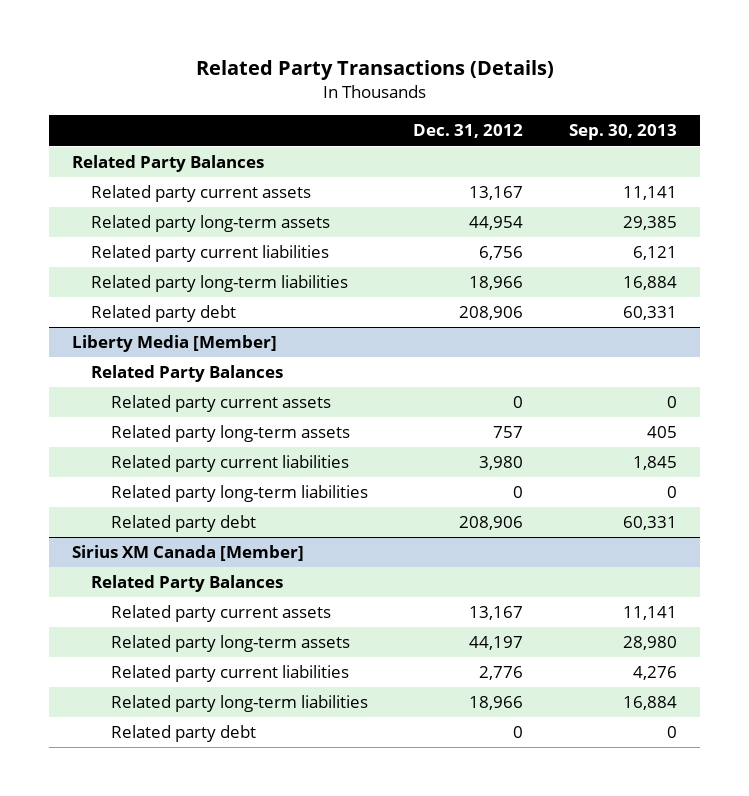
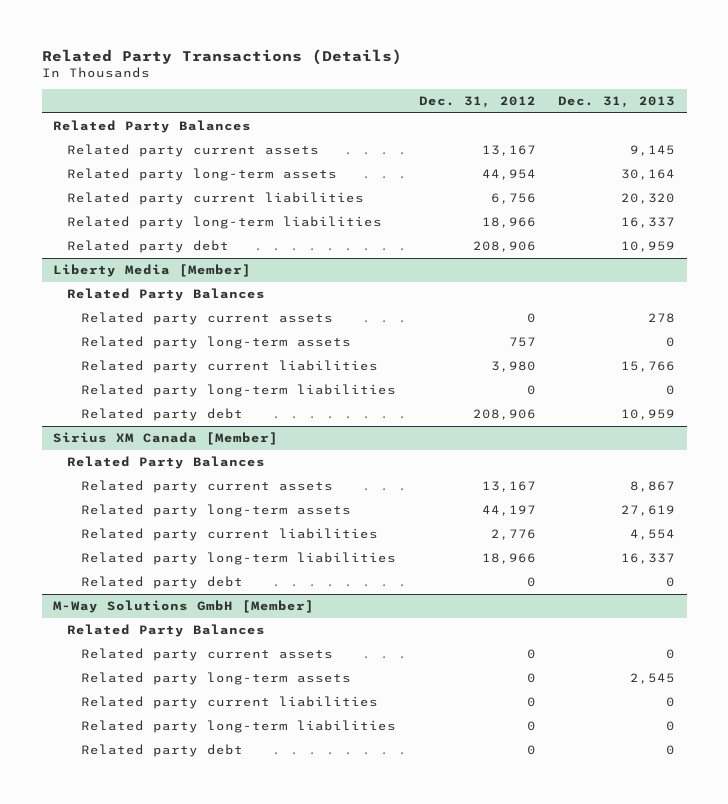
- | Dec. 31, 2012 | Sep. 30, 2013
+ | Dec. 31, 2012 | Dec. 31, 2013
+ M-Way Solutions GmbH [Member]
+ Related Party Balances
+ Related party current assets | 0 | 0
+ Related party long-term assets | 0 | 2,545
+ Related party current liabilities | 0 | 0
+ Related party long-term liabilities | 0 | 0
+ Related party debt | 0 | 0

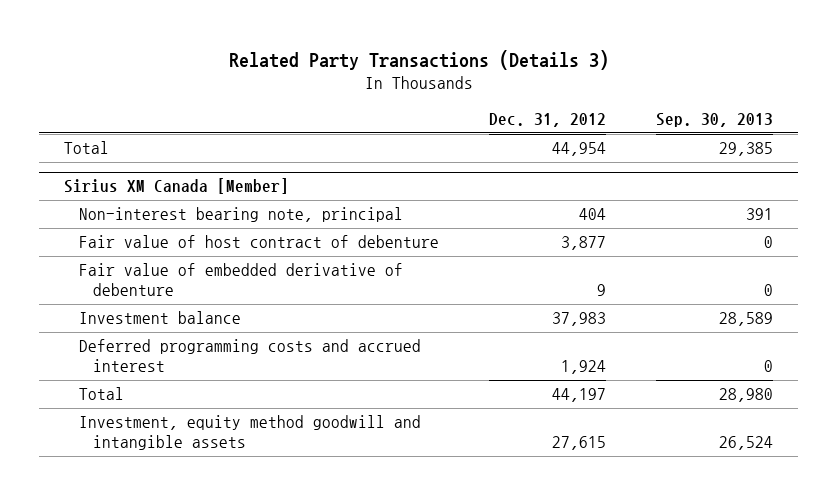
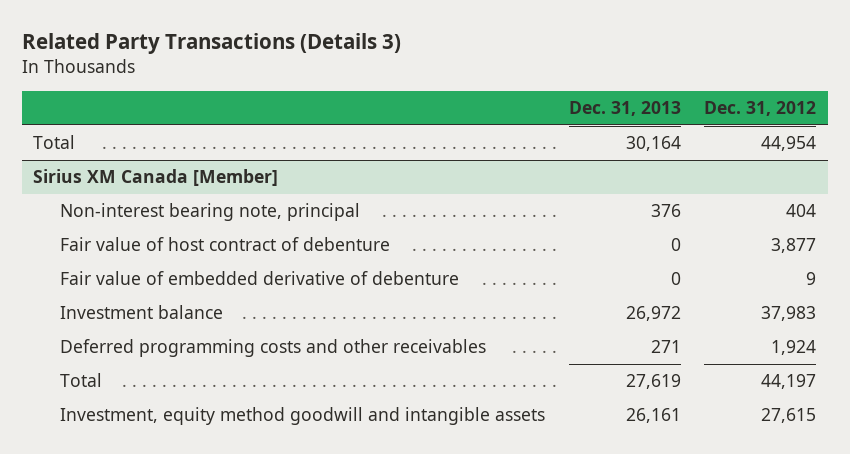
- | Dec. 31, 2012 | Sep. 30, 2013
+ | Dec. 31, 2013 | Dec. 31, 2012
@ Sirius XM Canada [Member]
- Deferred programming costs and accrued interest | 1,924 | 0
+ Deferred programming costs and other receivables | 271 | 1,924

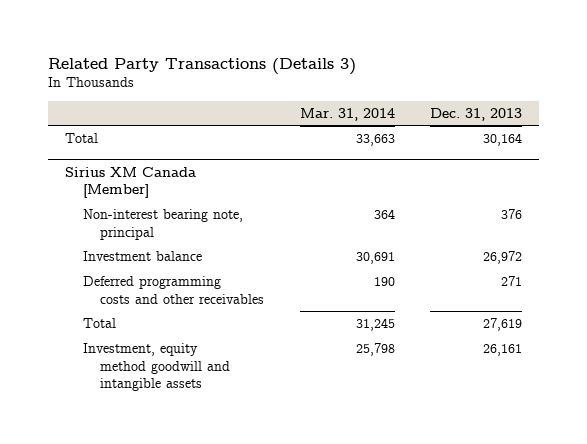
- | Dec. 31, 2013 | Dec. 31, 2012
+ | Mar. 31, 2014 | Dec. 31, 2013
@ Sirius XM Canada [Member]
- Fair value of host contract of debenture | 0 | 3,877
- Fair value of embedded derivative of debenture | 0 | 9

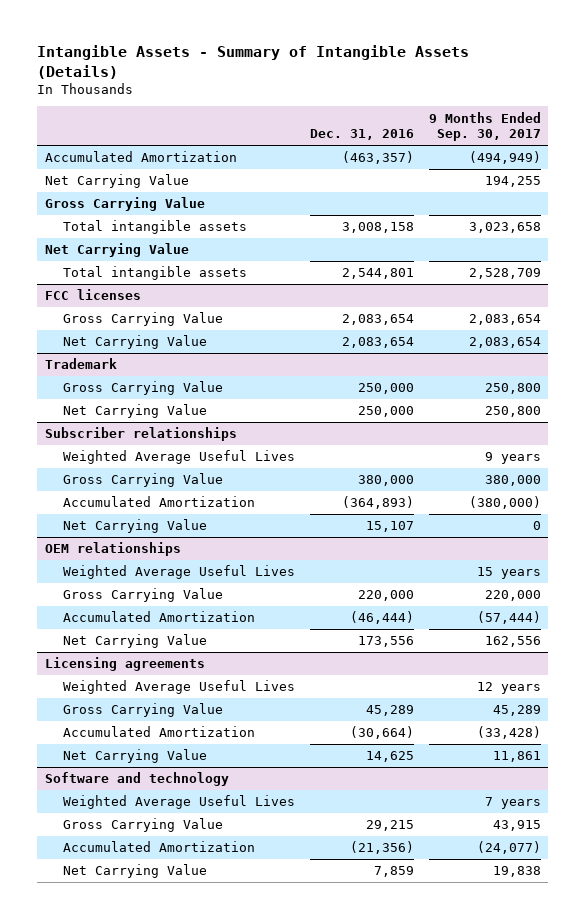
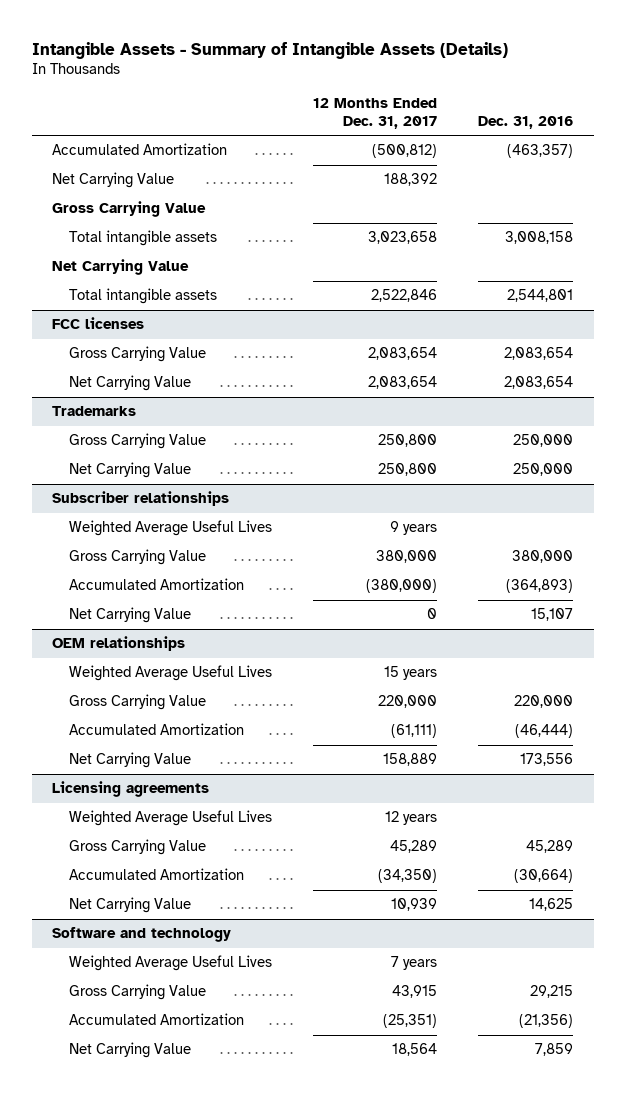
- | Dec. 31, 2016 | 9 Months Ended Sep. 30, 2017
+ | 12 Months Ended Dec. 31, 2017 | Dec. 31, 2016
- Trademark
+ Trademarks

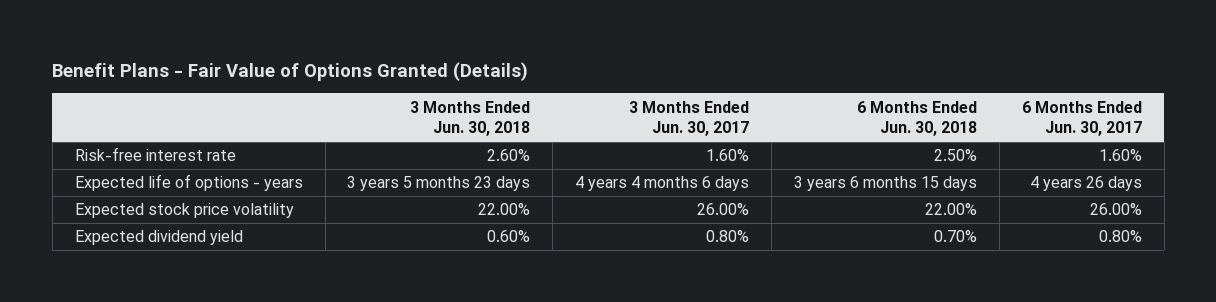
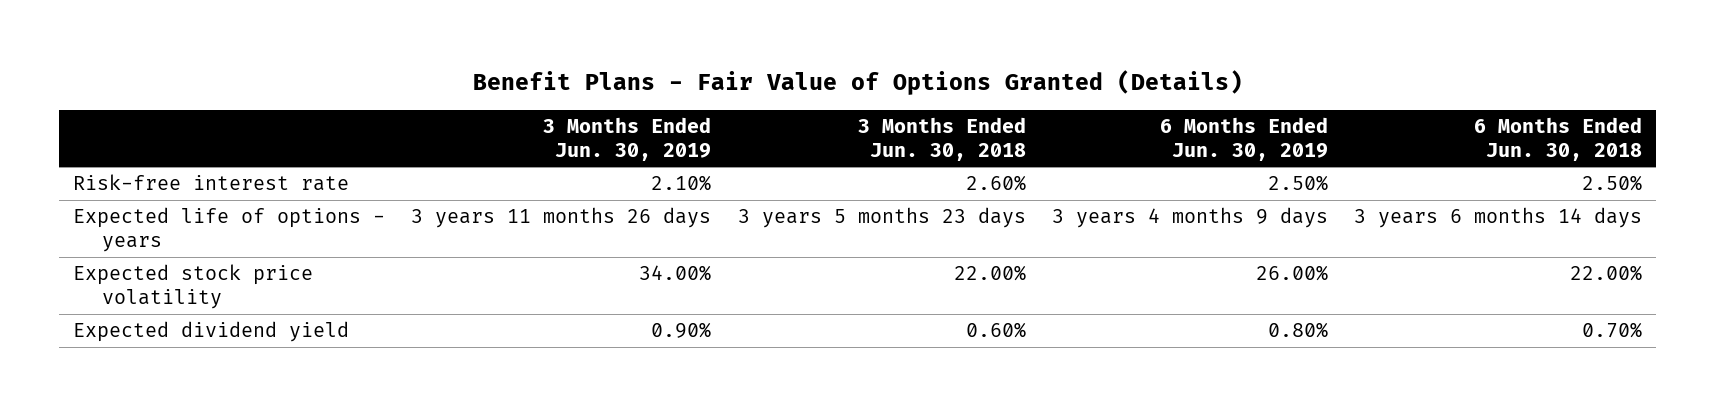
- | 3 Months Ended Jun. 30, 2018 | 3 Months Ended Jun. 30, 2017 | 6 Months Ended Jun. 30, 2018 | 6 Months Ended Jun. 30, 2017
+ | 3 Months Ended Jun. 30, 2019 | 3 Months Ended Jun. 30, 2018 | 6 Months Ended Jun. 30, 2019 | 6 Months Ended Jun. 30, 2018
- Expected life of options - years | 3 years 5 months 23 days | 4 years 4 months 6 days | 3 years 6 months 15 days | 4 years 26 days
+ Expected life of options - years | 3 years 11 months 26 days | 3 years 5 months 23 days | 3 years 4 months 9 days | 3 years 6 months 14 days

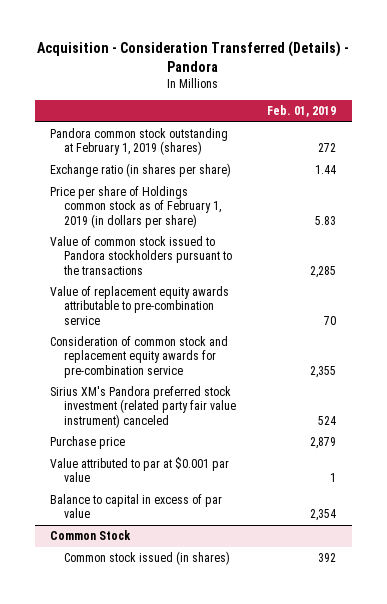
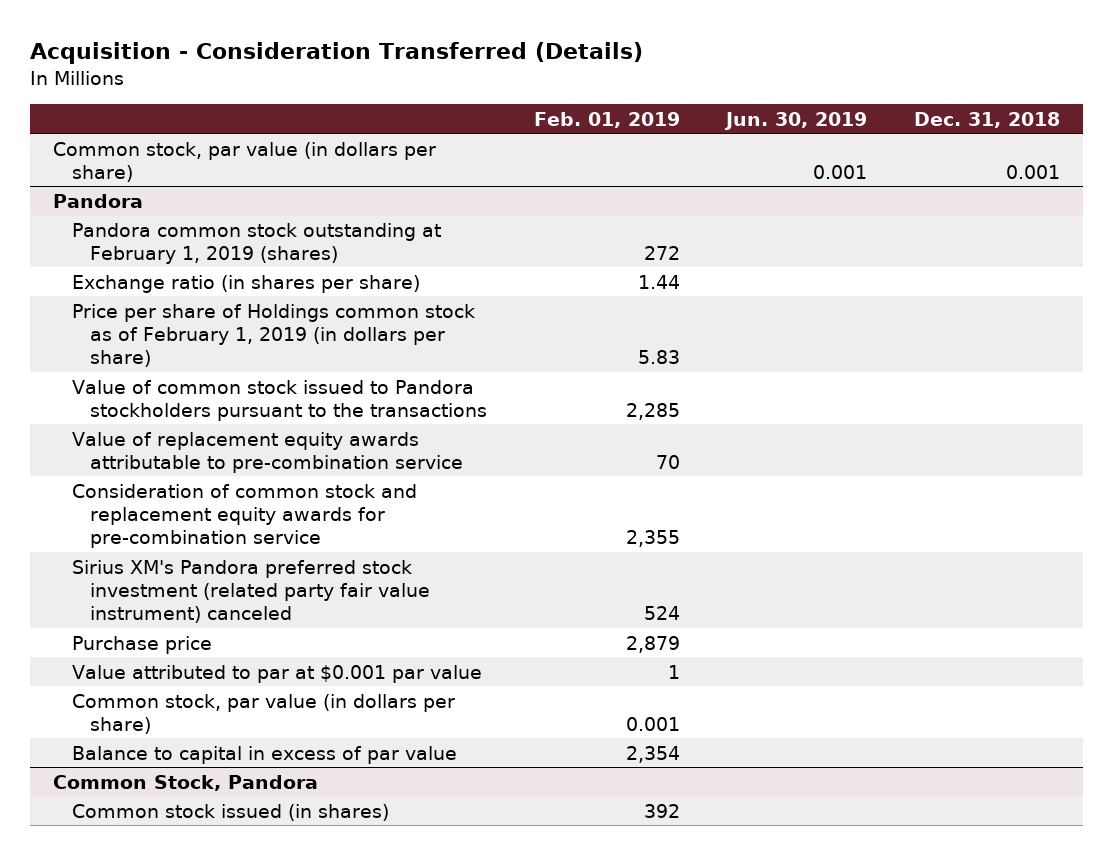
- Acquisition - Consideration Transferred (Details) - Pandora
+ Acquisition - Consideration Transferred (Details)
- | Feb. 01, 2019
+ | Feb. 01, 2019 | Jun. 30, 2019 | Dec. 31, 2018
+ Common stock, par value (in dollars per share) | | 0.001 | 0.001
+ Pandora
+ Common stock, par value (in dollars per share) | 0.001 | |
- Common Stock
+ Common Stock, Pandora

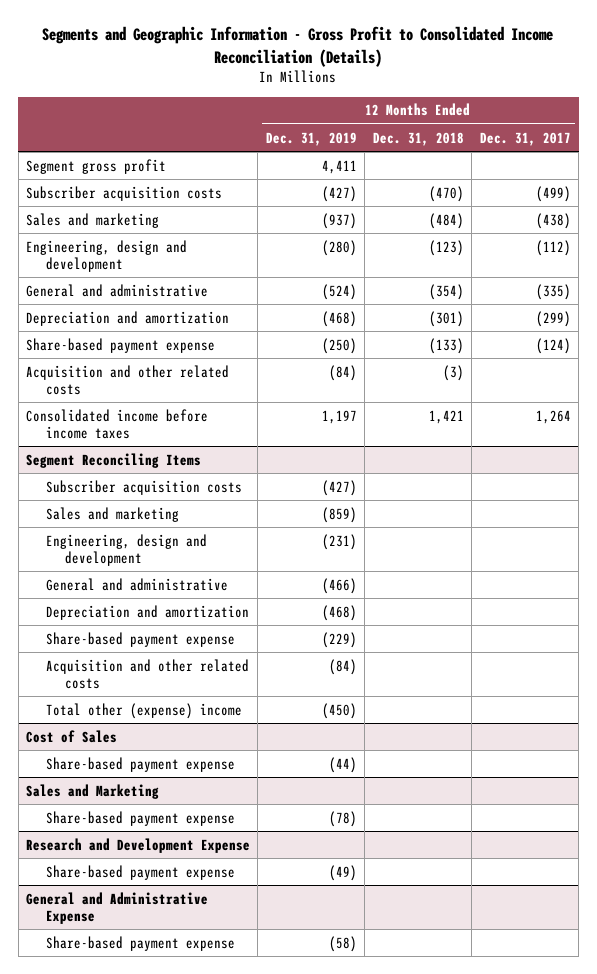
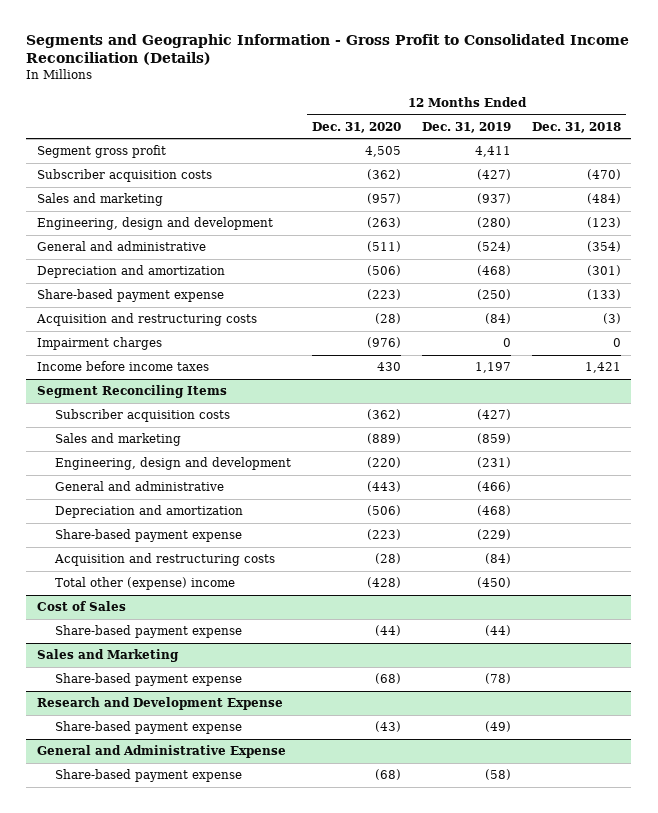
- | 12 Months Ended Dec. 31, 2019 | 12 Months Ended Dec. 31, 2018 | 12 Months Ended Dec. 31, 2017
+ | 12 Months Ended Dec. 31, 2020 | 12 Months Ended Dec. 31, 2019 | 12 Months Ended Dec. 31, 2018
- Acquisition and other related costs | (84) | (3) |
- Consolidated income before income taxes | 1,197 | 1,421 | 1,264
+ Acquisition and restructuring costs | (28) | (84) | (3)
+ Impairment charges | (976) | 0 | 0
+ Income before income taxes | 430 | 1,197 | 1,421
@ Segment Reconciling Items
- Acquisition and other related costs | (84) | |
+ Acquisition and restructuring costs | (28) | (84) |

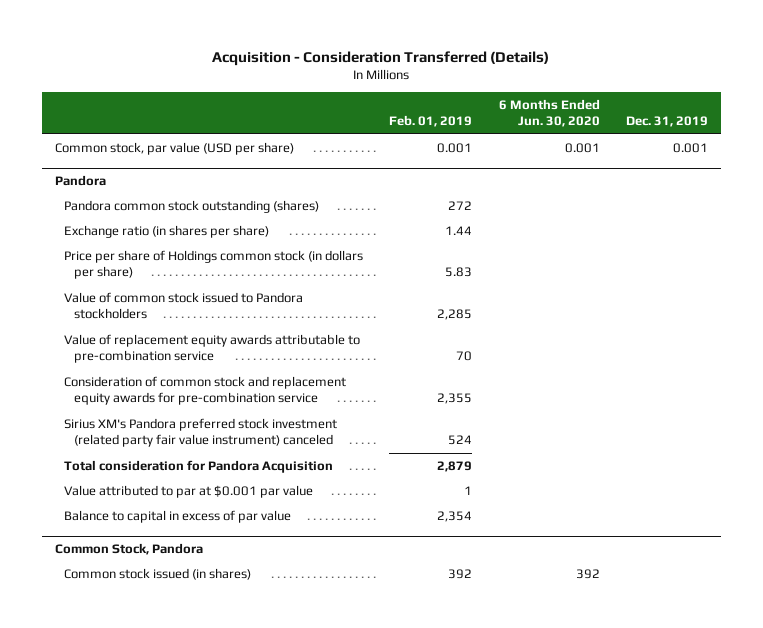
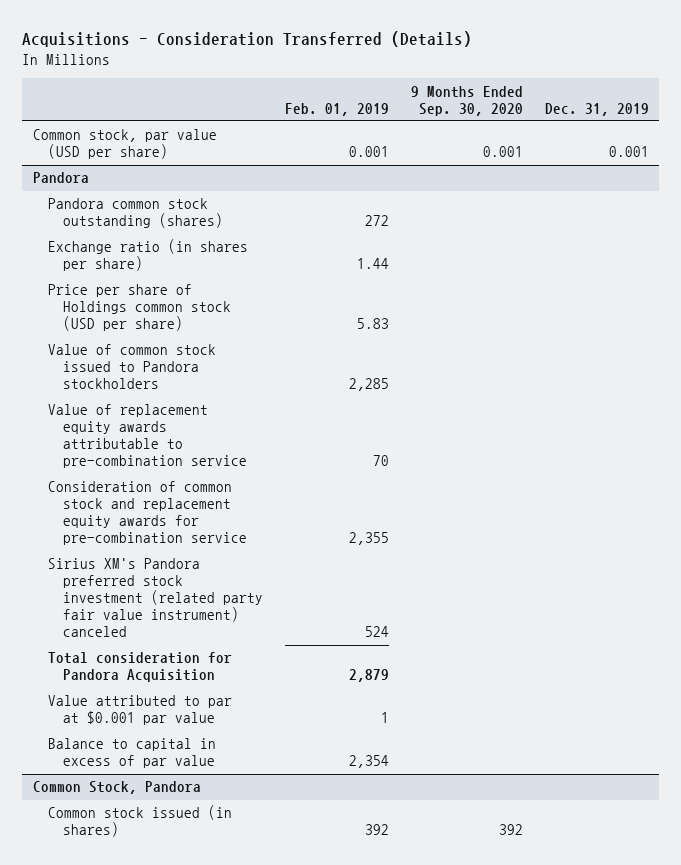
- Acquisition - Consideration Transferred (Details)
+ Acquisitions - Consideration Transferred (Details)
- | Feb. 01, 2019 | 6 Months Ended Jun. 30, 2020 | Dec. 31, 2019
+ | Feb. 01, 2019 | 9 Months Ended Sep. 30, 2020 | Dec. 31, 2019
@ Pandora
- Price per share of Holdings common stock (in dollars per share) | 5.83 | |
+ Price per share of Holdings common stock (USD per share) | 5.83 | |

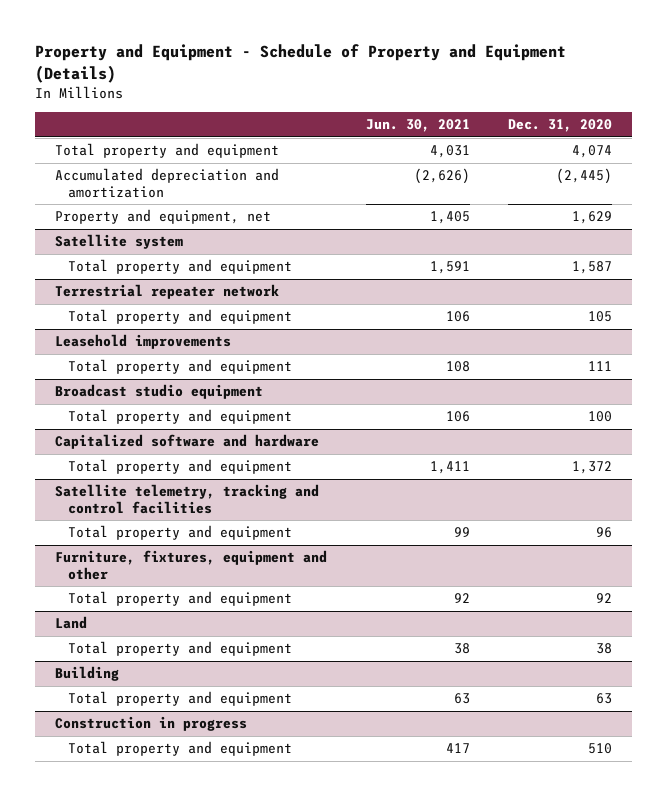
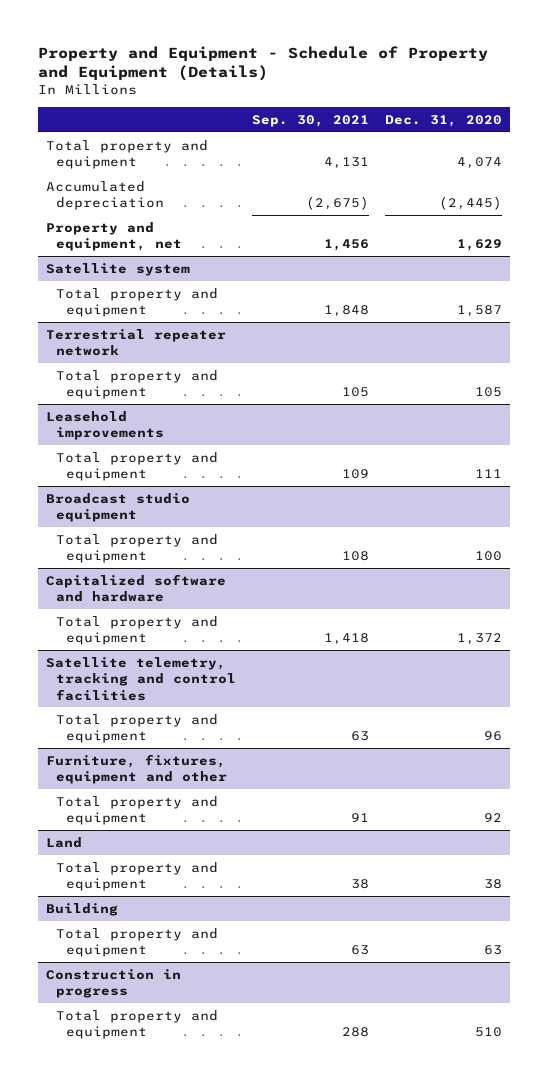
- | Jun. 30, 2021 | Dec. 31, 2020
+ | Sep. 30, 2021 | Dec. 31, 2020
- Accumulated depreciation and amortization | (2,626) | (2,445)
+ Accumulated depreciation | (2,675) | (2,445)

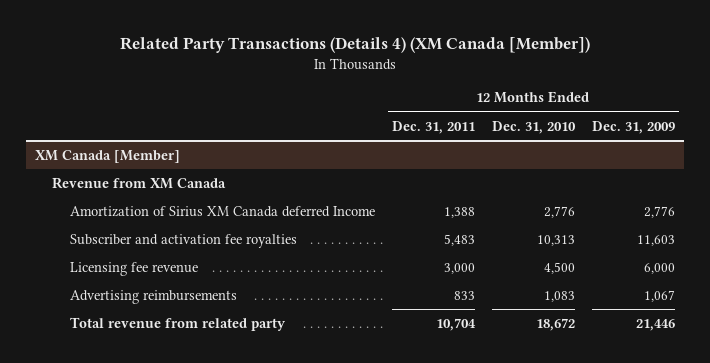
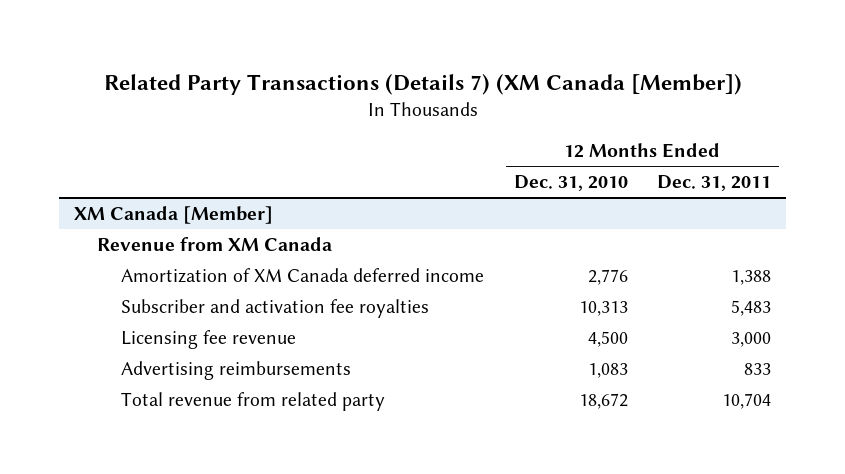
- Related Party Transactions (Details 4) (XM Canada [Member])
+ Related Party Transactions (Details 7) (XM Canada [Member])
- | 12 Months Ended Dec. 31, 2011 | 12 Months Ended Dec. 31, 2010 | 12 Months Ended Dec. 31, 2009
+ | 12 Months Ended Dec. 31, 2010 | 12 Months Ended Dec. 31, 2011
@ XM Canada [Member]
- Amortization of Sirius XM Canada deferred Income | 1,388 | 2,776 | 2,776
+ Amortization of XM Canada deferred income | 2,776 | 1,388

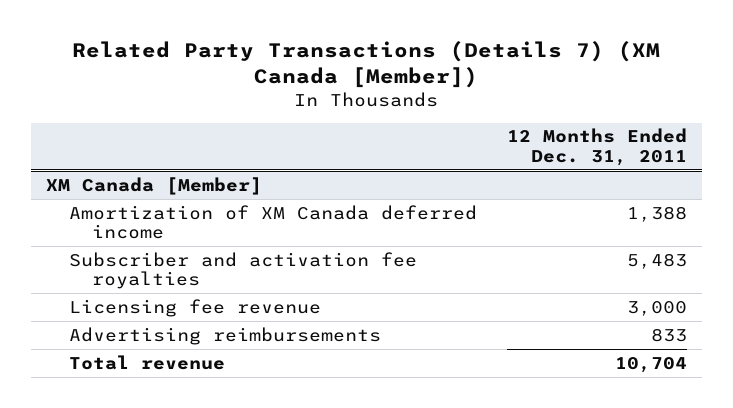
- | 12 Months Ended Dec. 31, 2010 | 12 Months Ended Dec. 31, 2011
+ | 12 Months Ended Dec. 31, 2011
@ XM Canada [Member]
- Revenue from XM Canada
- Total revenue from related party | 18,672 | 10,704
+ Total revenue | 10,704

